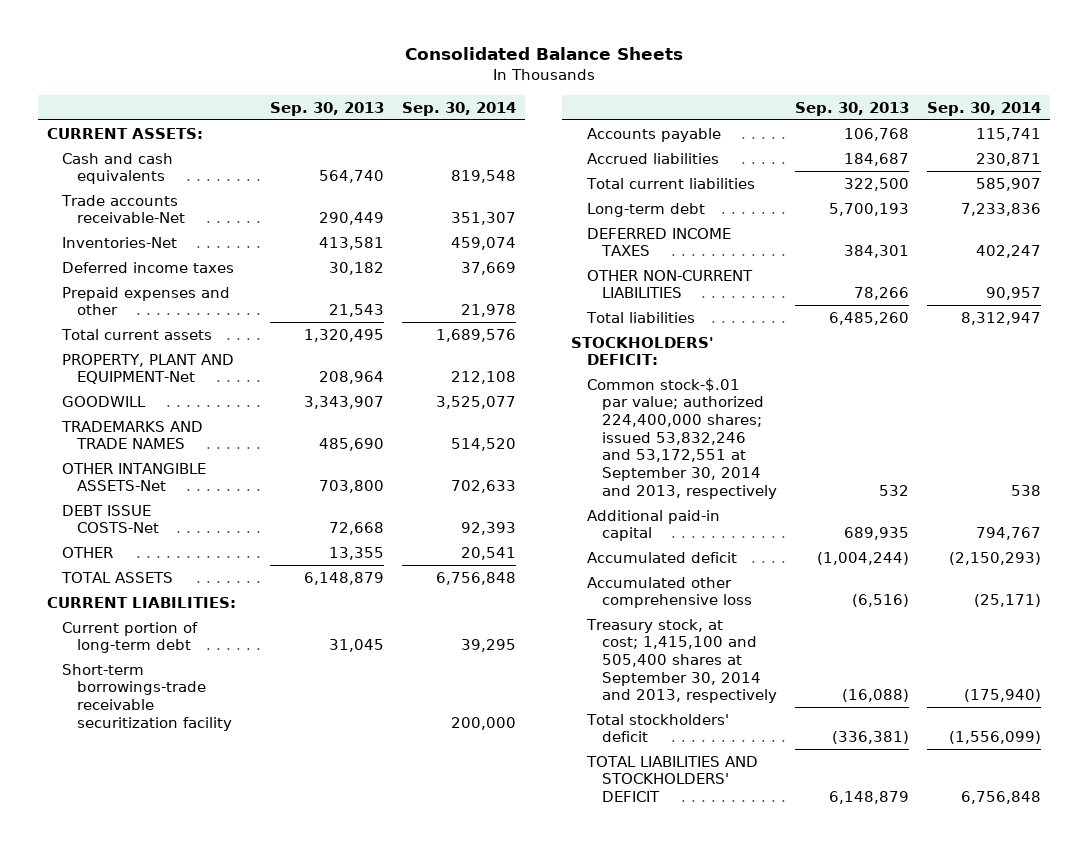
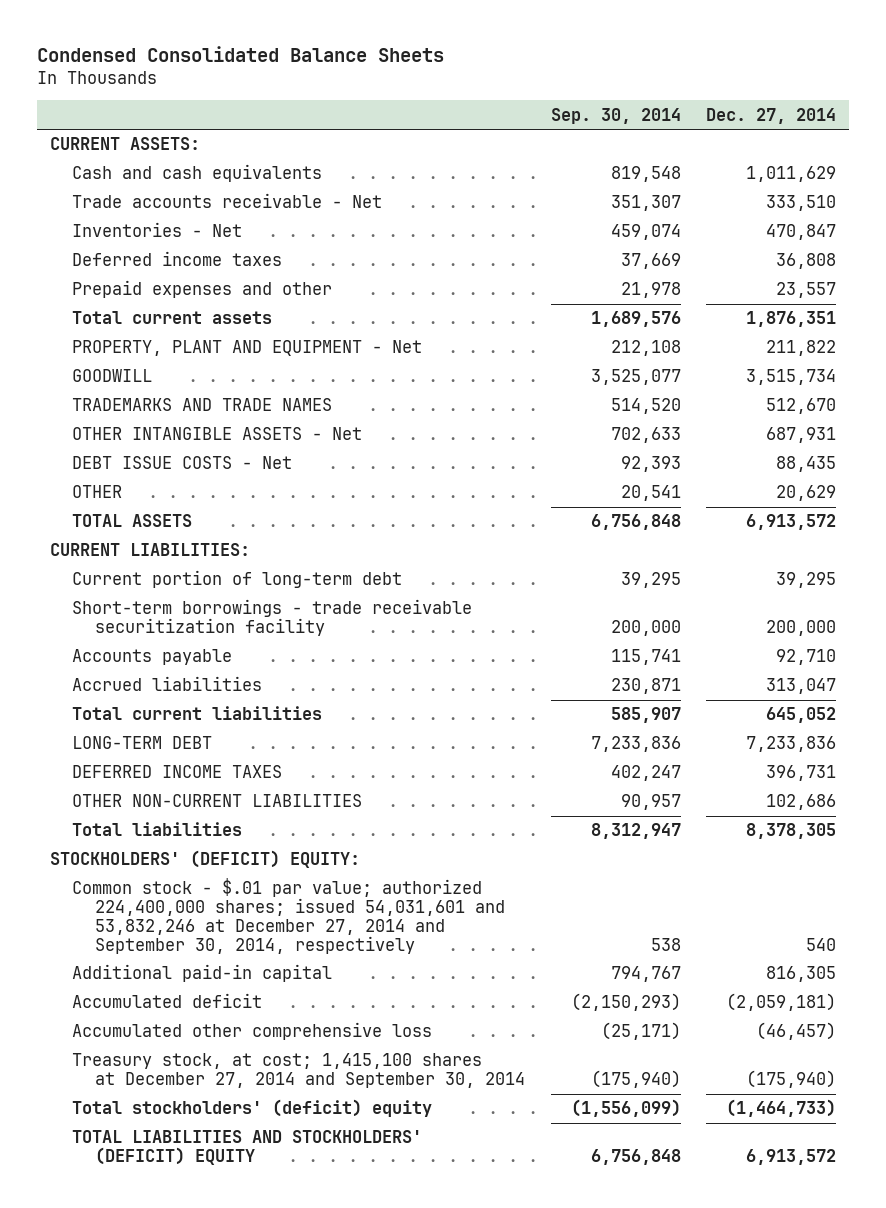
- Consolidated Balance Sheets
+ Condensed Consolidated Balance Sheets
- | Sep. 30, 2013 | Sep. 30, 2014
+ | Sep. 30, 2014 | Dec. 27, 2014
- Trade accounts receivable-Net | 290,449 | 351,307
- Inventories-Net | 413,581 | 459,074
+ Trade accounts receivable - Net | 351,307 | 333,510
+ Inventories - Net | 459,074 | 470,847
- PROPERTY, PLANT AND EQUIPMENT-Net | 208,964 | 212,108
+ PROPERTY, PLANT AND EQUIPMENT - Net | 212,108 | 211,822
- OTHER INTANGIBLE ASSETS-Net | 703,800 | 702,633
- DEBT ISSUE COSTS-Net | 72,668 | 92,393
+ OTHER INTANGIBLE ASSETS - Net | 702,633 | 687,931
+ DEBT ISSUE COSTS - Net | 92,393 | 88,435
- Short-term borrowings-trade receivable securitization facility | | 200,000
+ Short-term borrowings - trade receivable securitization facility | 200,000 | 200,000
- Long-term debt | 5,700,193 | 7,233,836
+ LONG-TERM DEBT | 7,233,836 | 7,233,836
- STOCKHOLDERS' DEFICIT:
- Common stock-$.01 par value; authorized 224,400,000 shares; issued 53,832,246 and 53,172,551 at September 30, 2014 and 2013, respectively | 532 | 538
+ STOCKHOLDERS' (DEFICIT) EQUITY:
+ Common stock - $.01 par value; authorized 224,400,000 shares; issued 54,031,601 and 53,832,246 at December 27, 2014 and September 30, 2014, respectively | 538 | 540
- Treasury stock, at cost; 1,415,100 and 505,400 shares at September 30, 2014 and 2013, respectively | (16,088) | (175,940)
- Total stockholders' deficit | (336,381) | (1,556,099)
- TOTAL LIABILITIES AND STOCKHOLDERS' DEFICIT | 6,148,879 | 6,756,848
+ Treasury stock, at cost; 1,415,100 shares at December 27, 2014 and September 30, 2014 | (175,940) | (175,940)
+ Total stockholders' (deficit) equity | (1,556,099) | (1,464,733)
+ TOTAL LIABILITIES AND STOCKHOLDERS' (DEFICIT) EQUITY | 6,756,848 | 6,913,572

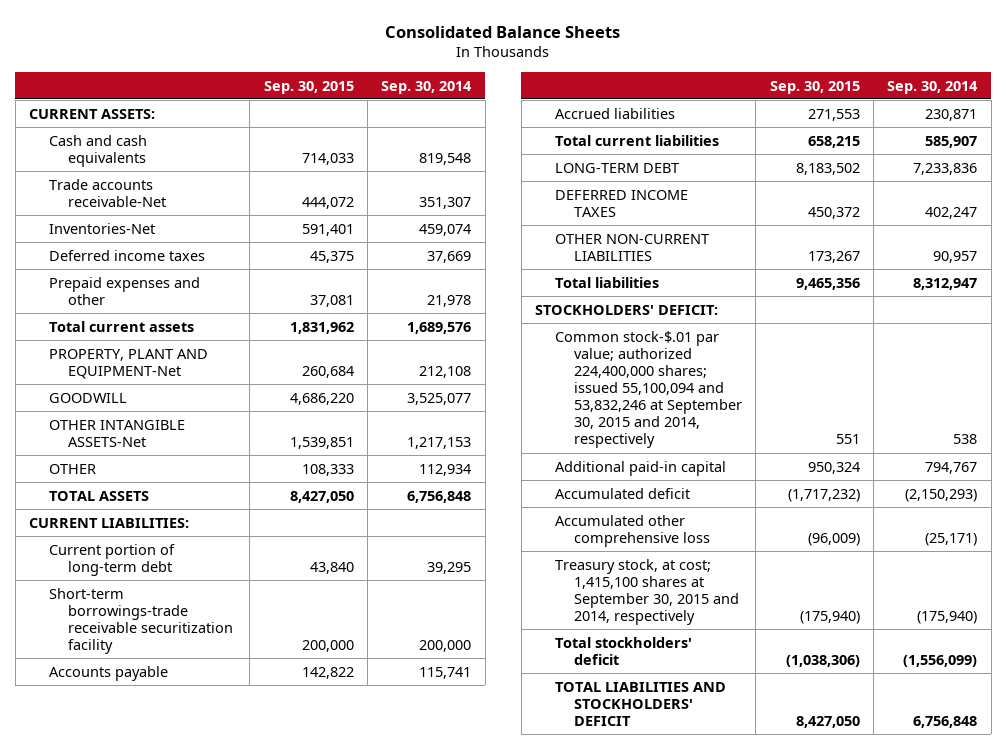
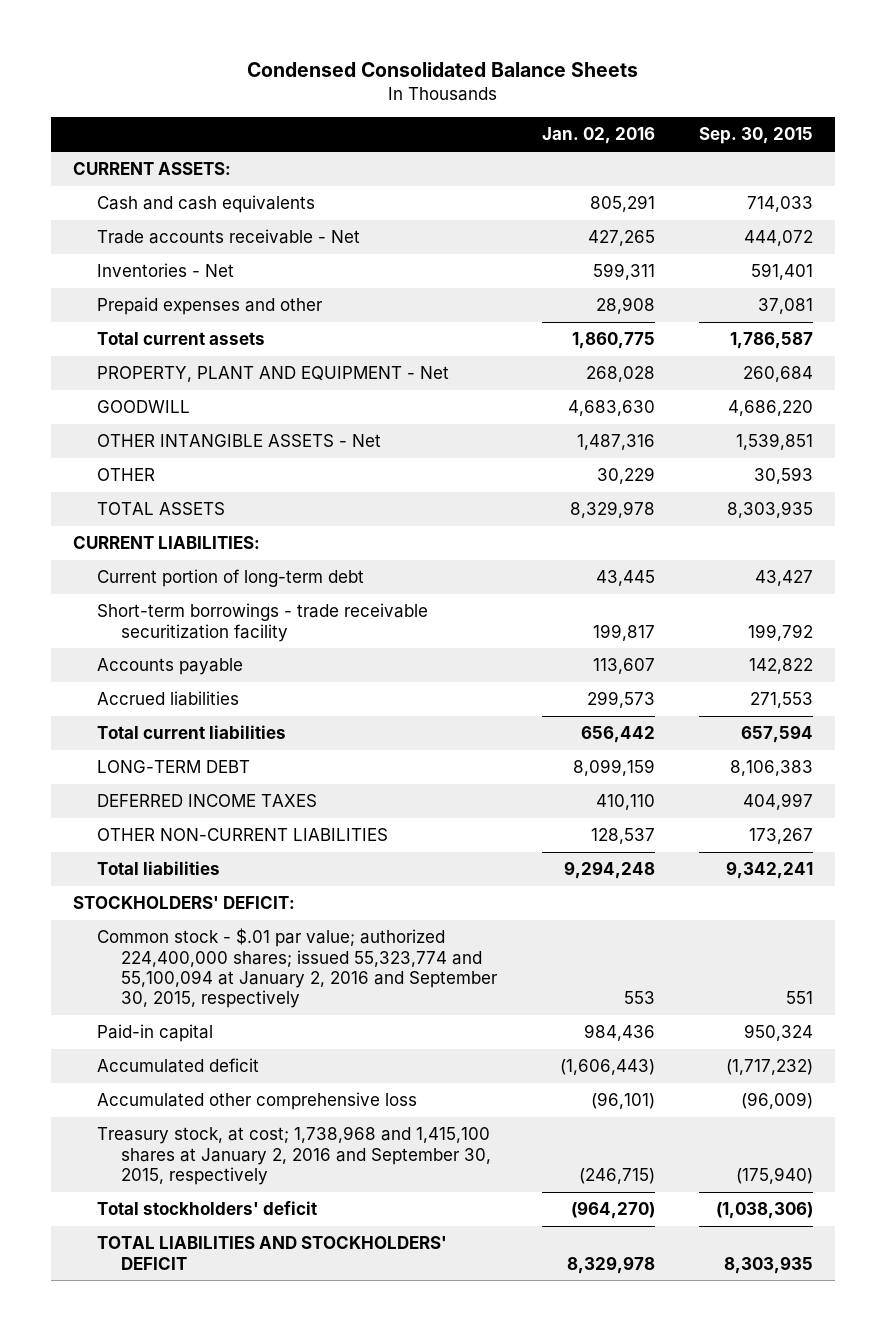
- Consolidated Balance Sheets
+ Condensed Consolidated Balance Sheets
- | Sep. 30, 2015 | Sep. 30, 2014
+ | Jan. 02, 2016 | Sep. 30, 2015
- Trade accounts receivable-Net | 444,072 | 351,307
- Inventories-Net | 591,401 | 459,074
- Deferred income taxes | 45,375 | 37,669
+ Trade accounts receivable - Net | 427,265 | 444,072
+ Inventories - Net | 599,311 | 591,401
- Total current assets | 1,831,962 | 1,689,576
- PROPERTY, PLANT AND EQUIPMENT-Net | 260,684 | 212,108
+ Total current assets | 1,860,775 | 1,786,587
+ PROPERTY, PLANT AND EQUIPMENT - Net | 268,028 | 260,684
- OTHER INTANGIBLE ASSETS-Net | 1,539,851 | 1,217,153
- OTHER | 108,333 | 112,934
- TOTAL ASSETS | 8,427,050 | 6,756,848
+ OTHER INTANGIBLE ASSETS - Net | 1,487,316 | 1,539,851
+ OTHER | 30,229 | 30,593
+ TOTAL ASSETS | 8,329,978 | 8,303,935
- Current portion of long-term debt | 43,840 | 39,295
- Short-term borrowings-trade receivable securitization facility | 200,000 | 200,000
+ Current portion of long-term debt | 43,445 | 43,427
+ Short-term borrowings - trade receivable securitization facility | 199,817 | 199,792
- Total current liabilities | 658,215 | 585,907
- LONG-TERM DEBT | 8,183,502 | 7,233,836
- DEFERRED INCOME TAXES | 450,372 | 402,247
+ Total current liabilities | 656,442 | 657,594
+ LONG-TERM DEBT | 8,099,159 | 8,106,383
+ DEFERRED INCOME TAXES | 410,110 | 404,997
- Total liabilities | 9,465,356 | 8,312,947
+ Total liabilities | 9,294,248 | 9,342,241
- Common stock-$.01 par value; authorized 224,400,000 shares; issued 55,100,094 and 53,832,246 at September 30, 2015 and 2014, respectively | 551 | 538
- Additional paid-in capital | 950,324 | 794,767
+ Common stock - $.01 par value; authorized 224,400,000 shares; issued 55,323,774 and 55,100,094 at January 2, 2016 and September 30, 2015, respectively | 553 | 551
+ Paid-in capital | 984,436 | 950,324
- Treasury stock, at cost; 1,415,100 shares at September 30, 2015 and 2014, respectively | (175,940) | (175,940)
+ Treasury stock, at cost; 1,738,968 and 1,415,100 shares at January 2, 2016 and September 30, 2015, respectively | (246,715) | (175,940)
- TOTAL LIABILITIES AND STOCKHOLDERS' DEFICIT | 8,427,050 | 6,756,848
+ TOTAL LIABILITIES AND STOCKHOLDERS' DEFICIT | 8,329,978 | 8,303,935

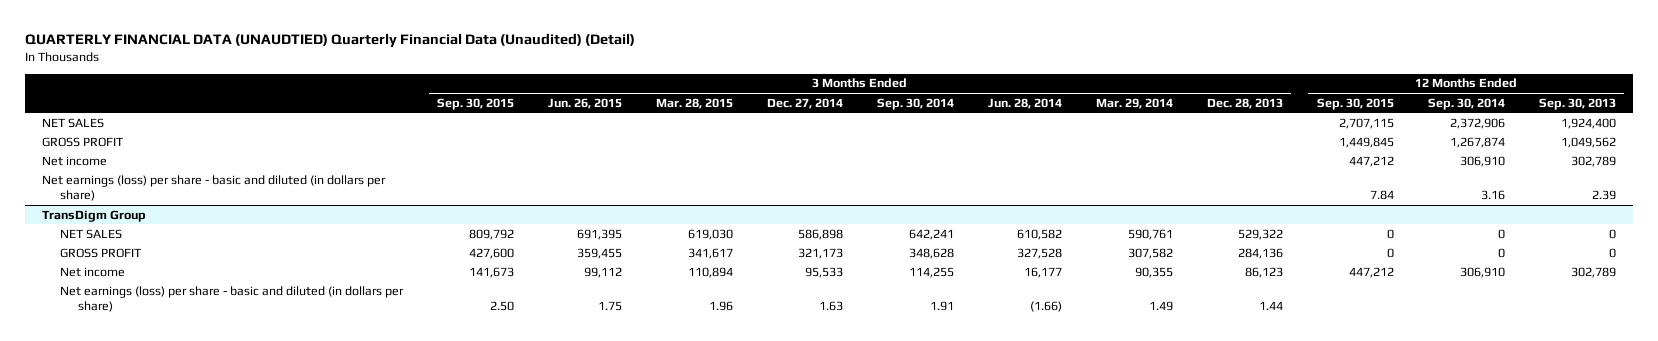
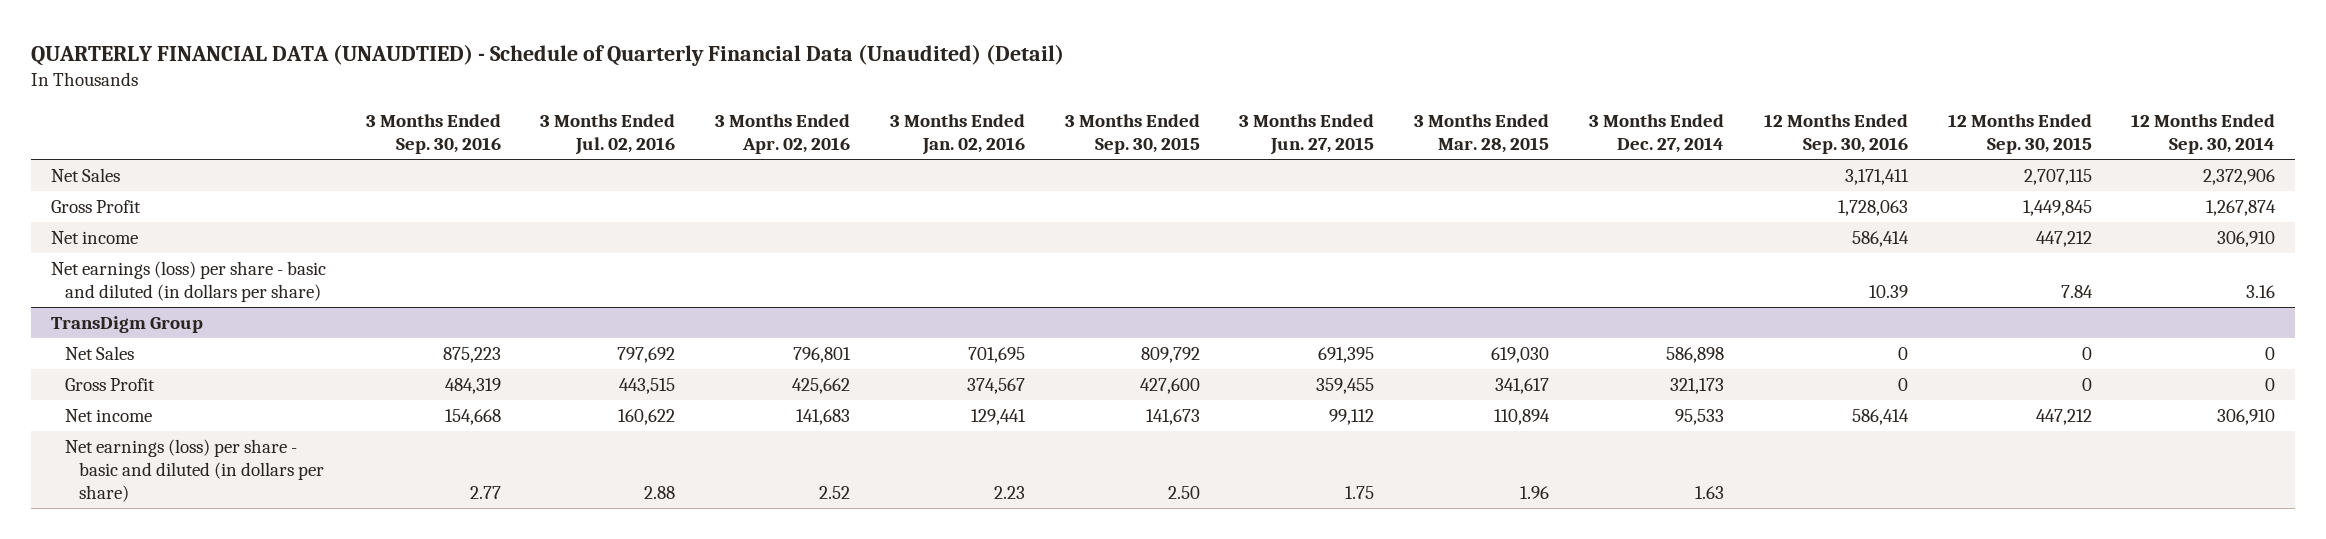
- QUARTERLY FINANCIAL DATA (UNAUDTIED) Quarterly Financial Data (Unaudited) (Detail)
+ QUARTERLY FINANCIAL DATA (UNAUDTIED) - Schedule of Quarterly Financial Data (Unaudited) (Detail)
- | 3 Months Ended Sep. 30, 2015 | 3 Months Ended Jun. 26, 2015 | 3 Months Ended Mar. 28, 2015 | 3 Months Ended Dec. 27, 2014 | 3 Months Ended Sep. 30, 2014 | 3 Months Ended Jun. 28, 2014 | 3 Months Ended Mar. 29, 2014 | 3 Months Ended Dec. 28, 2013 | 12 Months Ended Sep. 30, 2015 | 12 Months Ended Sep. 30, 2014 | 12 Months Ended Sep. 30, 2013
+ | 3 Months Ended Sep. 30, 2016 | 3 Months Ended Jul. 02, 2016 | 3 Months Ended Apr. 02, 2016 | 3 Months Ended Jan. 02, 2016 | 3 Months Ended Sep. 30, 2015 | 3 Months Ended Jun. 27, 2015 | 3 Months Ended Mar. 28, 2015 | 3 Months Ended Dec. 27, 2014 | 12 Months Ended Sep. 30, 2016 | 12 Months Ended Sep. 30, 2015 | 12 Months Ended Sep. 30, 2014
- NET SALES | | | | | | | | | 2,707,115 | 2,372,906 | 1,924,400
- GROSS PROFIT | | | | | | | | | 1,449,845 | 1,267,874 | 1,049,562
+ Net Sales | | | | | | | | | 3,171,411 | 2,707,115 | 2,372,906
+ Gross Profit | | | | | | | | | 1,728,063 | 1,449,845 | 1,267,874
@ TransDigm Group
- NET SALES | 809,792 | 691,395 | 619,030 | 586,898 | 642,241 | 610,582 | 590,761 | 529,322 | 0 | 0 | 0
- GROSS PROFIT | 427,600 | 359,455 | 341,617 | 321,173 | 348,628 | 327,528 | 307,582 | 284,136 | 0 | 0 | 0
+ Net Sales | 875,223 | 797,692 | 796,801 | 701,695 | 809,792 | 691,395 | 619,030 | 586,898 | 0 | 0 | 0
+ Gross Profit | 484,319 | 443,515 | 425,662 | 374,567 | 427,600 | 359,455 | 341,617 | 321,173 | 0 | 0 | 0

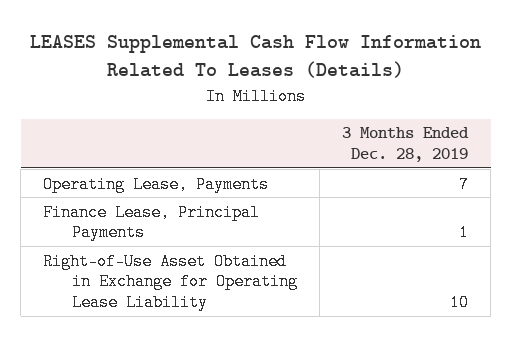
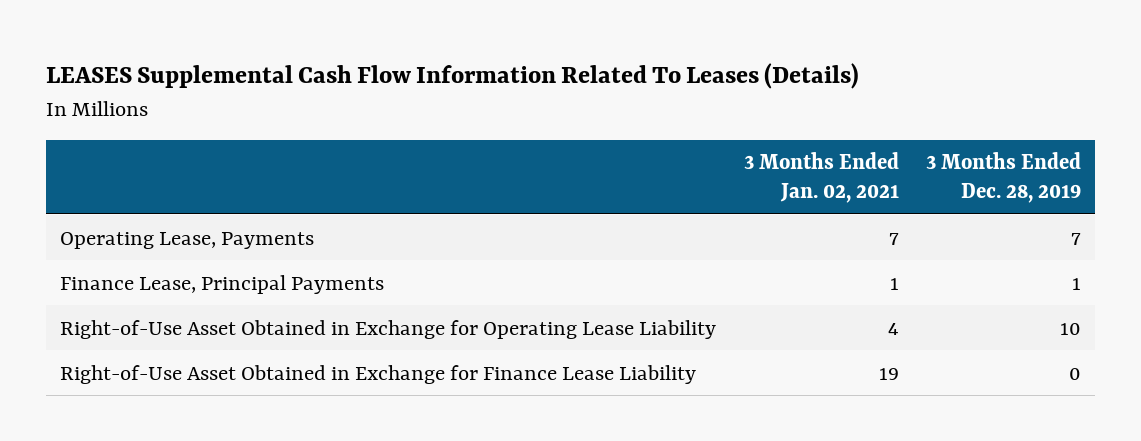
- | 3 Months Ended Dec. 28, 2019
+ | 3 Months Ended Jan. 02, 2021 | 3 Months Ended Dec. 28, 2019
+ Right-of-Use Asset Obtained in Exchange for Finance Lease Liability | 19 | 0

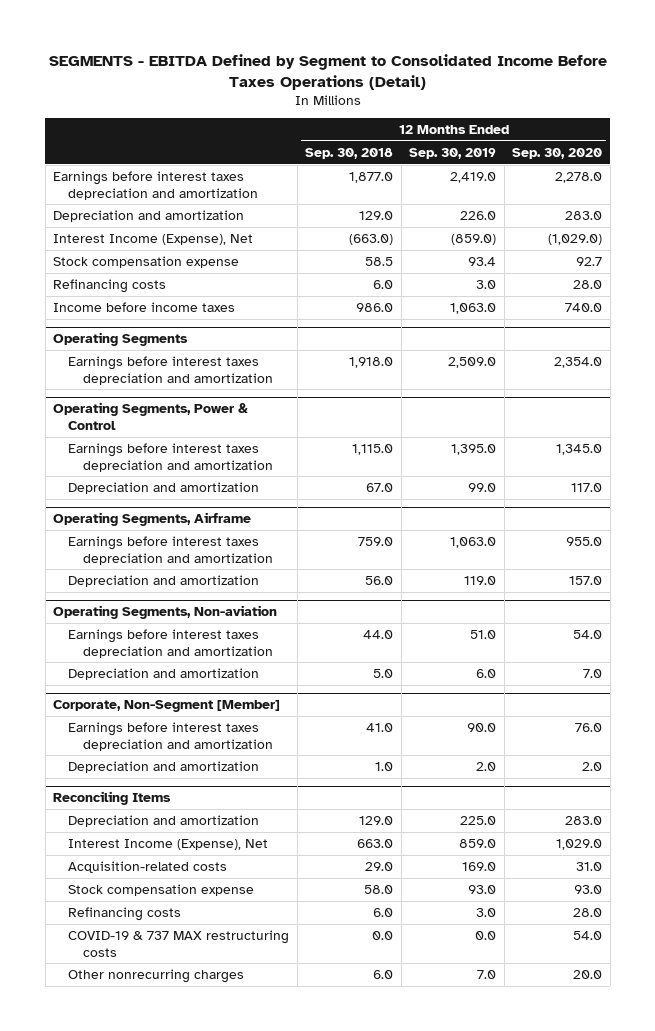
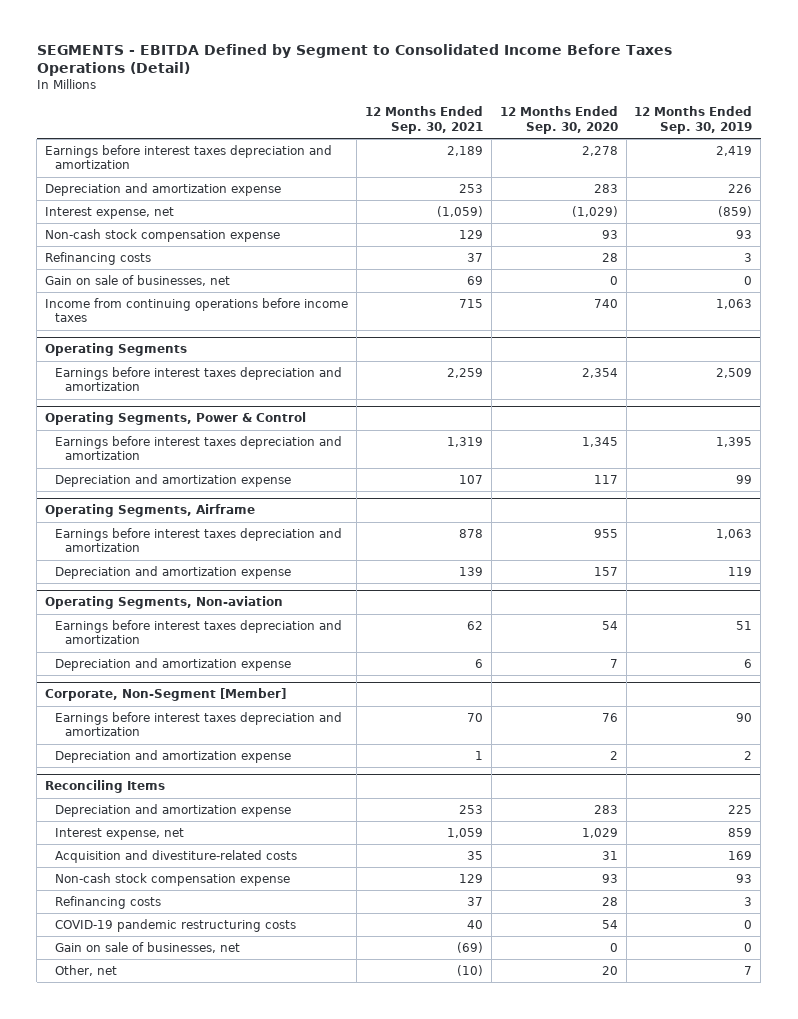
- | 12 Months Ended Sep. 30, 2018 | 12 Months Ended Sep. 30, 2019 | 12 Months Ended Sep. 30, 2020
+ | 12 Months Ended Sep. 30, 2021 | 12 Months Ended Sep. 30, 2020 | 12 Months Ended Sep. 30, 2019
- Earnings before interest taxes depreciation and amortization | 1,877.0 | 2,419.0 | 2,278.0
- Depreciation and amortization | 129.0 | 226.0 | 283.0
- Interest Income (Expense), Net | (663.0) | (859.0) | (1,029.0)
- Stock compensation expense | 58.5 | 93.4 | 92.7
- Refinancing costs | 6.0 | 3.0 | 28.0
- Income before income taxes | 986.0 | 1,063.0 | 740.0
+ Earnings before interest taxes depreciation and amortization | 2,189 | 2,278 | 2,419
+ Depreciation and amortization expense | 253 | 283 | 226
+ Interest expense, net | (1,059) | (1,029) | (859)
+ Non-cash stock compensation expense | 129 | 93 | 93
+ Refinancing costs | 37 | 28 | 3
+ Gain on sale of businesses, net | 69 | 0 | 0
+ Income from continuing operations before income taxes | 715 | 740 | 1,063
@ Operating Segments
- Earnings before interest taxes depreciation and amortization | 1,918.0 | 2,509.0 | 2,354.0
+ Earnings before interest taxes depreciation and amortization | 2,259 | 2,354 | 2,509
@ Operating Segments, Power & Control
- Earnings before interest taxes depreciation and amortization | 1,115.0 | 1,395.0 | 1,345.0
- Depreciation and amortization | 67.0 | 99.0 | 117.0
+ Earnings before interest taxes depreciation and amortization | 1,319 | 1,345 | 1,395
+ Depreciation and amortization expense | 107 | 117 | 99
@ Operating Segments, Airframe
- Earnings before interest taxes depreciation and amortization | 759.0 | 1,063.0 | 955.0
- Depreciation and amortization | 56.0 | 119.0 | 157.0
+ Earnings before interest taxes depreciation and amortization | 878 | 955 | 1,063
+ Depreciation and amortization expense | 139 | 157 | 119
@ Operating Segments, Non-aviation
- Earnings before interest taxes depreciation and amortization | 44.0 | 51.0 | 54.0
- Depreciation and amortization | 5.0 | 6.0 | 7.0
+ Earnings before interest taxes depreciation and amortization | 62 | 54 | 51
+ Depreciation and amortization expense | 6 | 7 | 6
@ Corporate, Non-Segment [Member]
- Earnings before interest taxes depreciation and amortization | 41.0 | 90.0 | 76.0
- Depreciation and amortization | 1.0 | 2.0 | 2.0
+ Earnings before interest taxes depreciation and amortization | 70 | 76 | 90
+ Depreciation and amortization expense | 1 | 2 | 2
@ Reconciling Items
- Depreciation and amortization | 129.0 | 225.0 | 283.0
- Interest Income (Expense), Net | 663.0 | 859.0 | 1,029.0
- Acquisition-related costs | 29.0 | 169.0 | 31.0
- Stock compensation expense | 58.0 | 93.0 | 93.0
- Refinancing costs | 6.0 | 3.0 | 28.0
- COVID-19 & 737 MAX restructuring costs | 0.0 | 0.0 | 54.0
- Other nonrecurring charges | 6.0 | 7.0 | 20.0
+ Depreciation and amortization expense | 253 | 283 | 225
+ Interest expense, net | 1,059 | 1,029 | 859
+ Acquisition and divestiture-related costs | 35 | 31 | 169
+ Non-cash stock compensation expense | 129 | 93 | 93
+ Refinancing costs | 37 | 28 | 3
+ COVID-19 pandemic restructuring costs | 40 | 54 | 0
+ Gain on sale of businesses, net | (69) | 0 | 0
+ Other, net | (10) | 20 | 7

